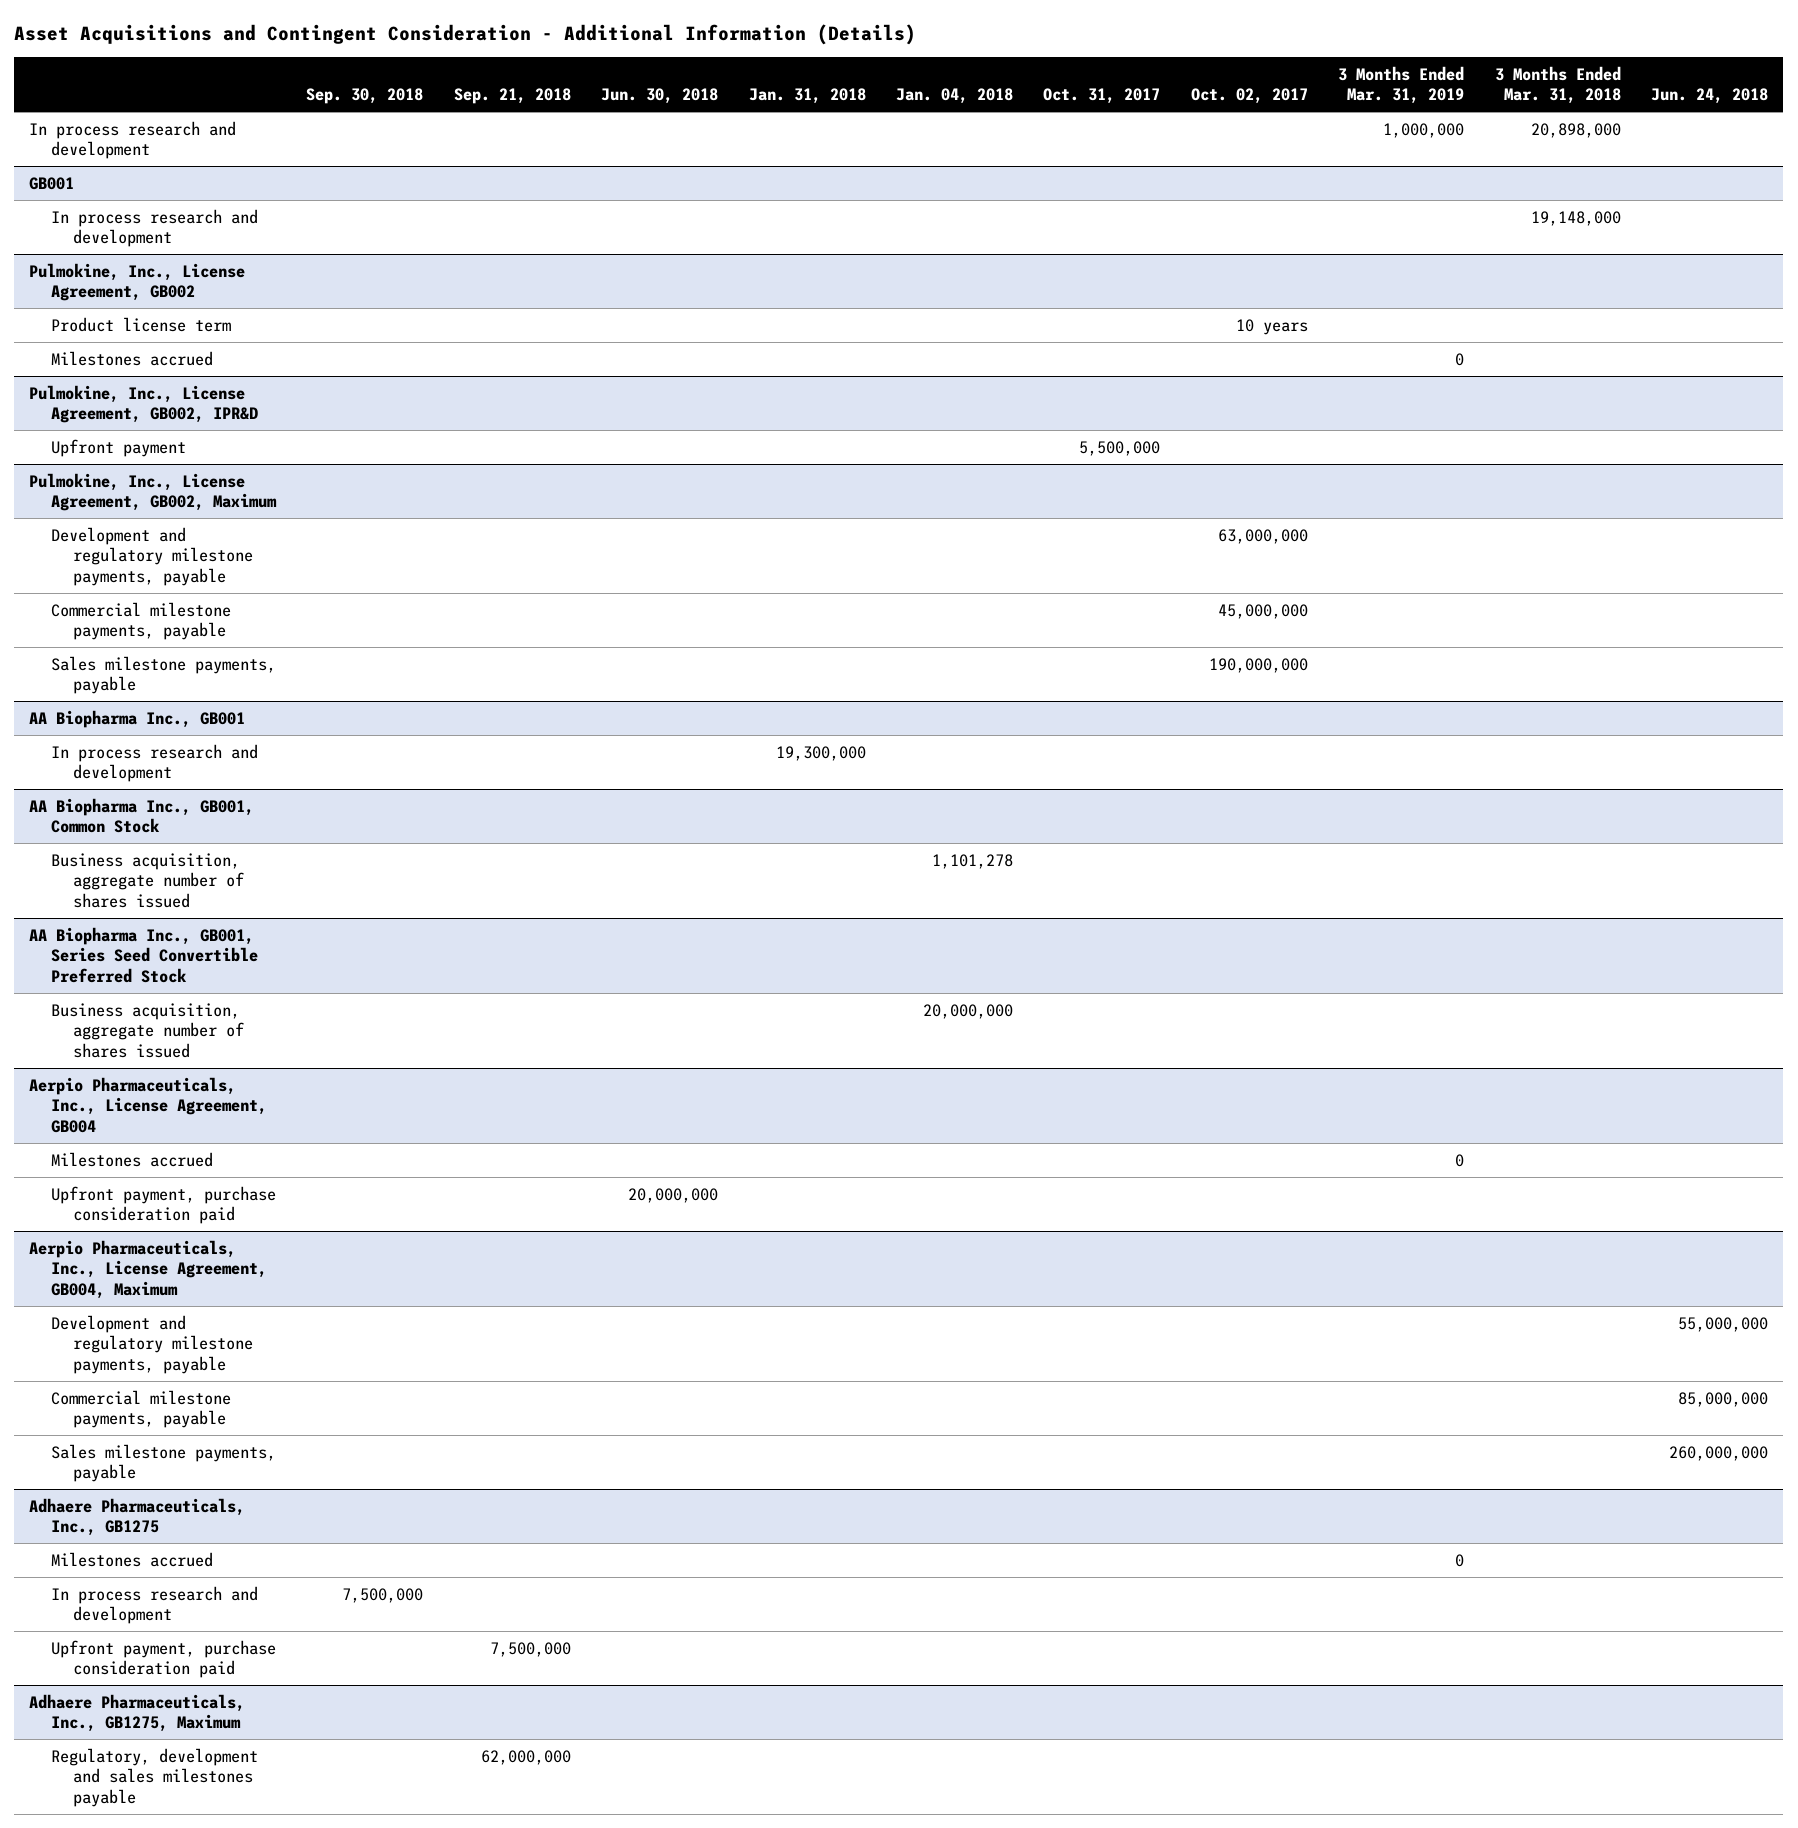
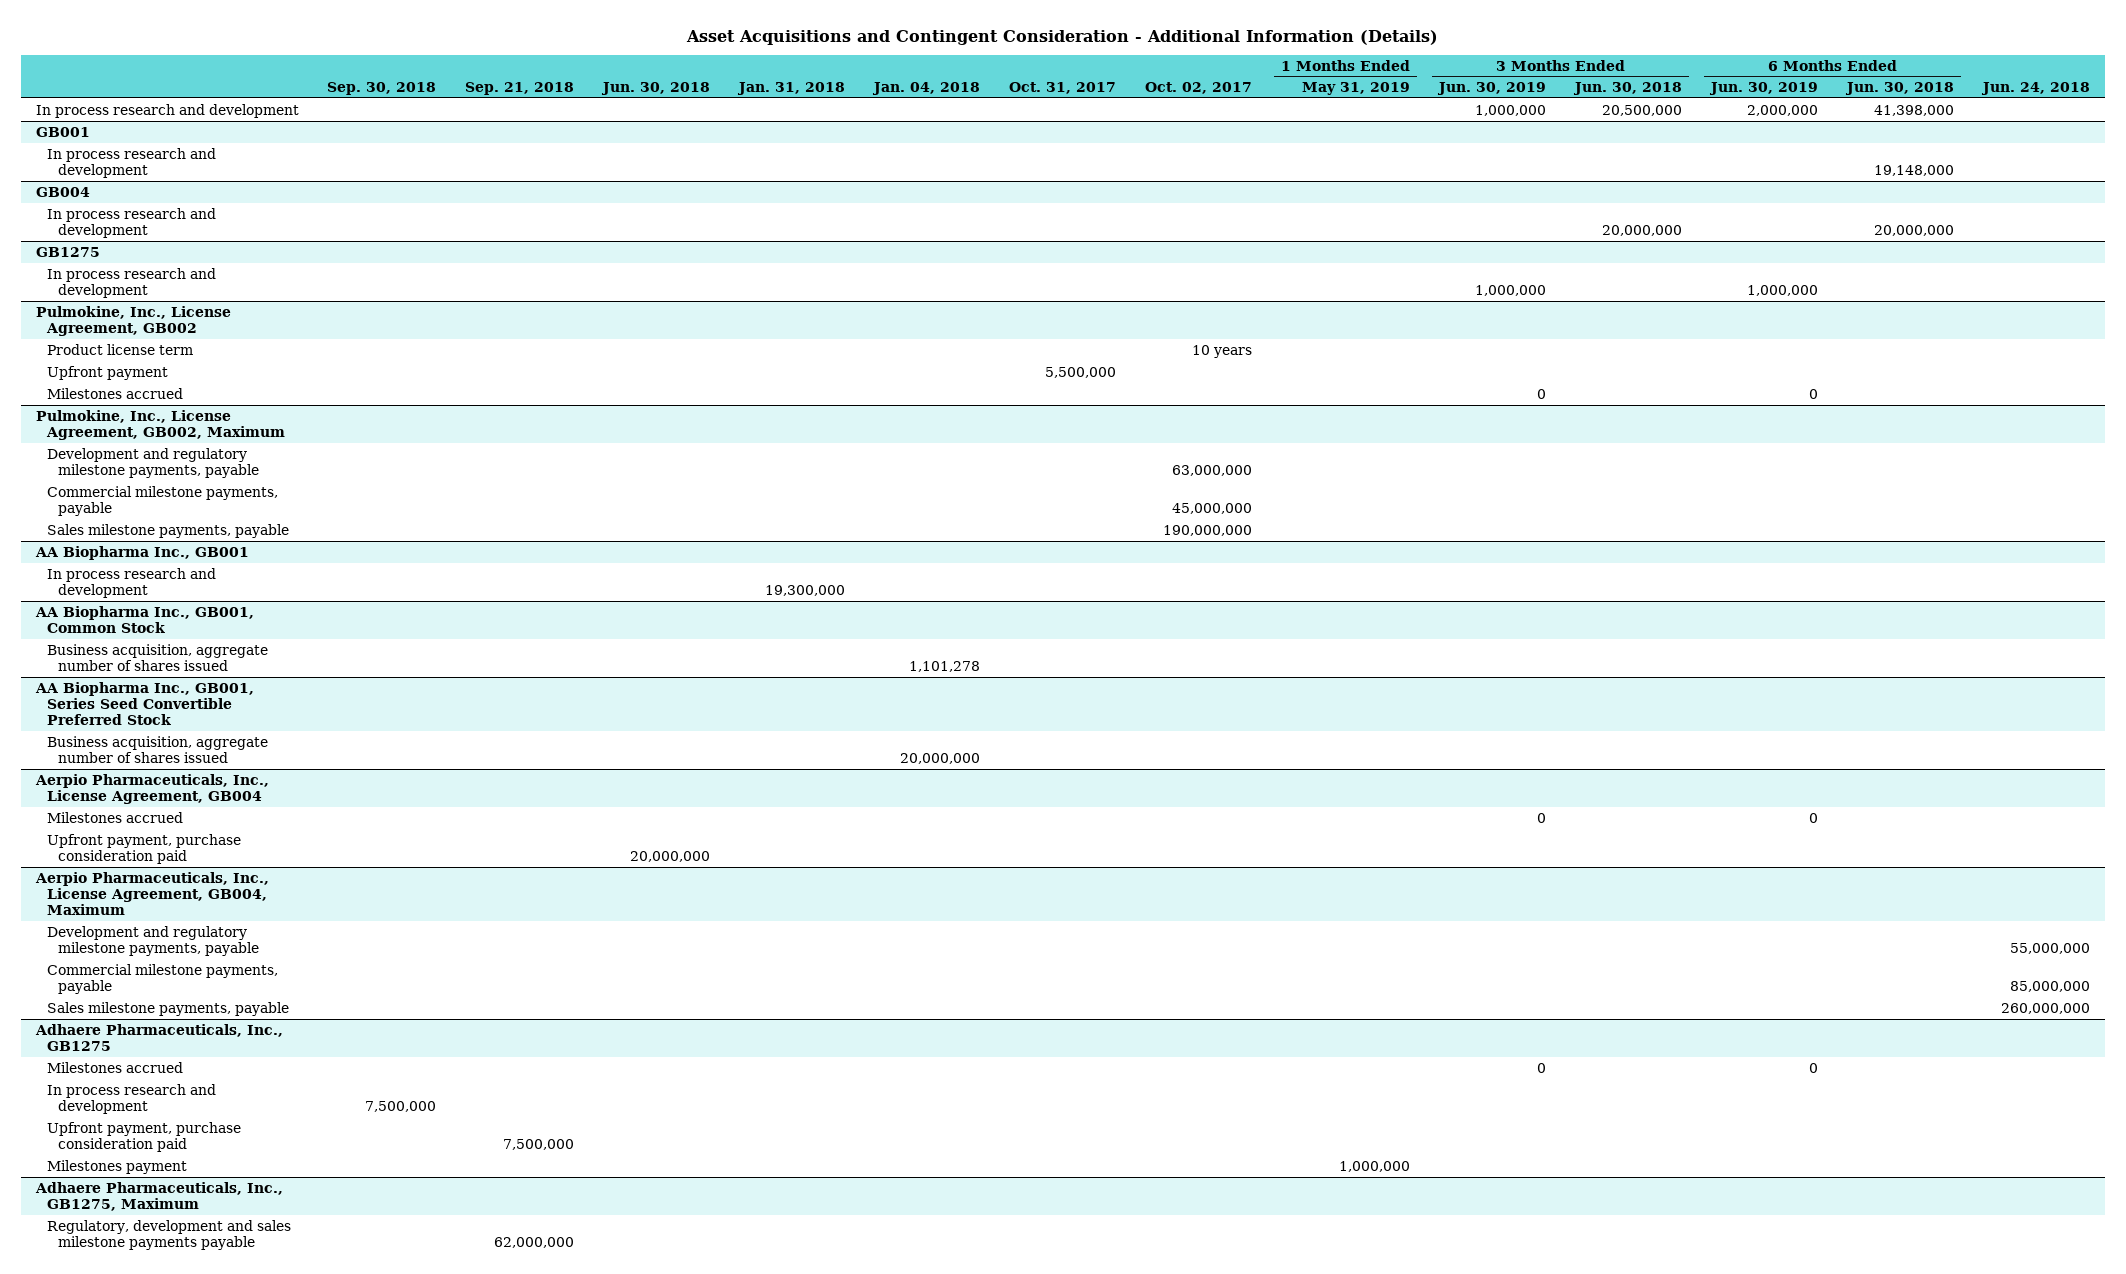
- | Sep. 30, 2018 | Sep. 21, 2018 | Jun. 30, 2018 | Jan. 31, 2018 | Jan. 04, 2018 | Oct. 31, 2017 | Oct. 02, 2017 | 3 Months Ended Mar. 31, 2019 | 3 Months Ended Mar. 31, 2018 | Jun. 24, 2018
+ | Sep. 30, 2018 | Sep. 21, 2018 | Jun. 30, 2018 | Jan. 31, 2018 | Jan. 04, 2018 | Oct. 31, 2017 | Oct. 02, 2017 | 1 Months Ended May 31, 2019 | 3 Months Ended Jun. 30, 2019 | 3 Months Ended Jun. 30, 2018 | 6 Months Ended Jun. 30, 2019 | 6 Months Ended Jun. 30, 2018 | Jun. 24, 2018
+ GB004
+ In process research and development | | | | | | | | | | 20,000,000 | | 20,000,000 |
+ GB1275
+ In process research and development | | | | | | | | | 1,000,000 | | 1,000,000 | |
@ Pulmokine, Inc., License Agreement, GB002
+ Upfront payment | | | | | | 5,500,000 | | | | | | |
- Pulmokine, Inc., License Agreement, GB002, IPR&D
- Upfront payment | | | | | | 5,500,000 | | | |
@ Adhaere Pharmaceuticals, Inc., GB1275
+ Milestones payment | | | | | | | | 1,000,000 | | | | |
@ Adhaere Pharmaceuticals, Inc., GB1275, Maximum
- Regulatory, development and sales milestones payable | | 62,000,000 | | | | | | | |
+ Regulatory, development and sales milestone payments payable | | 62,000,000 | | | | | | | | | | |

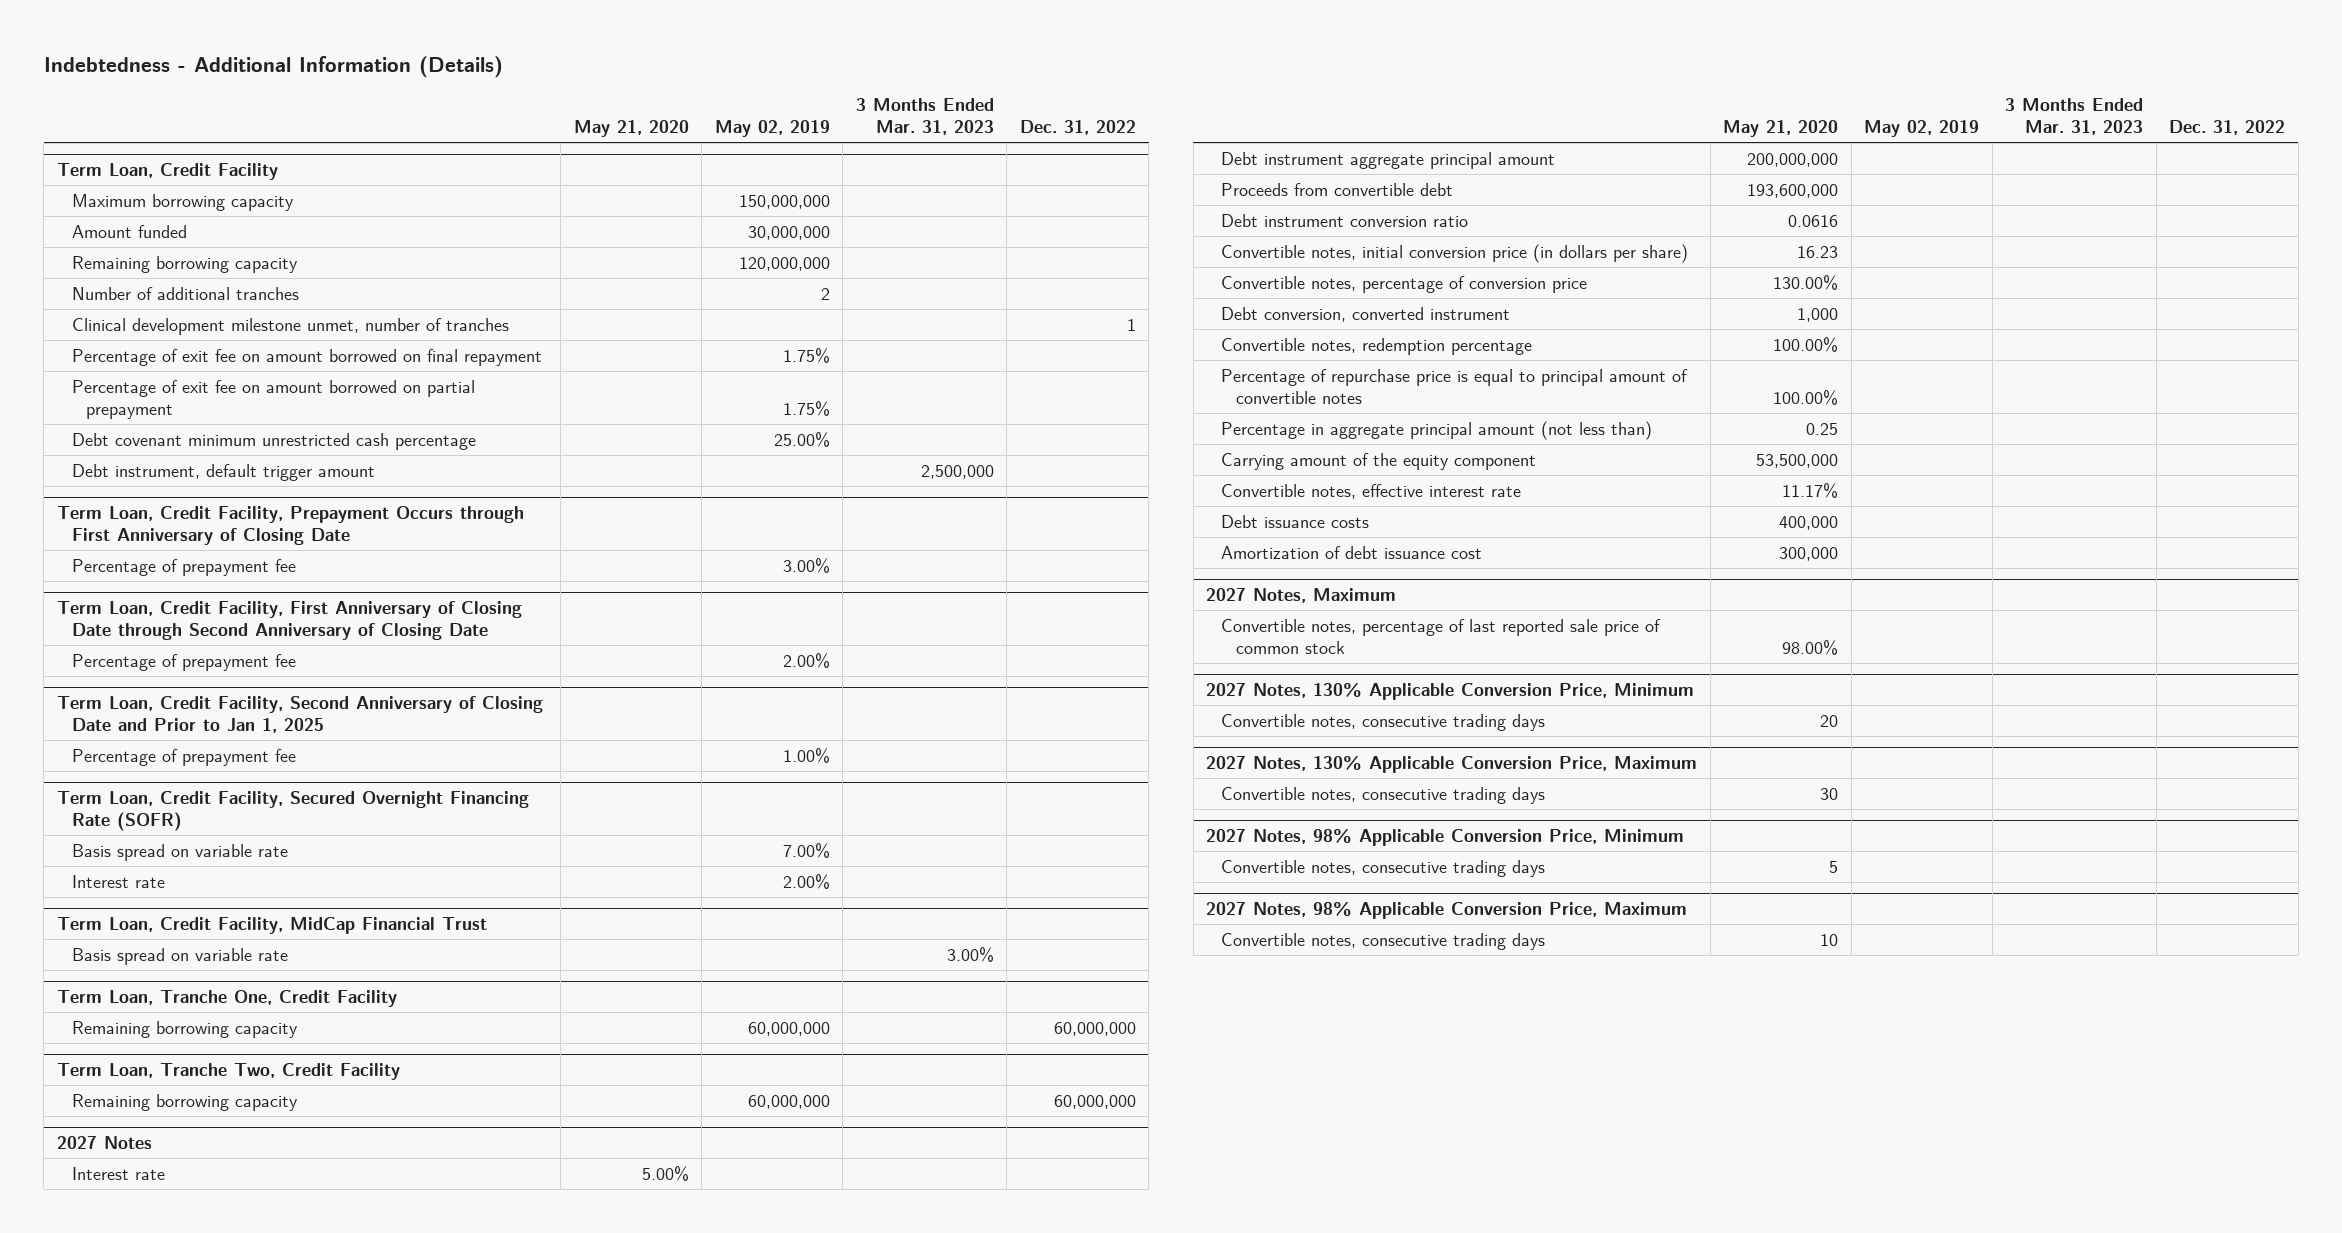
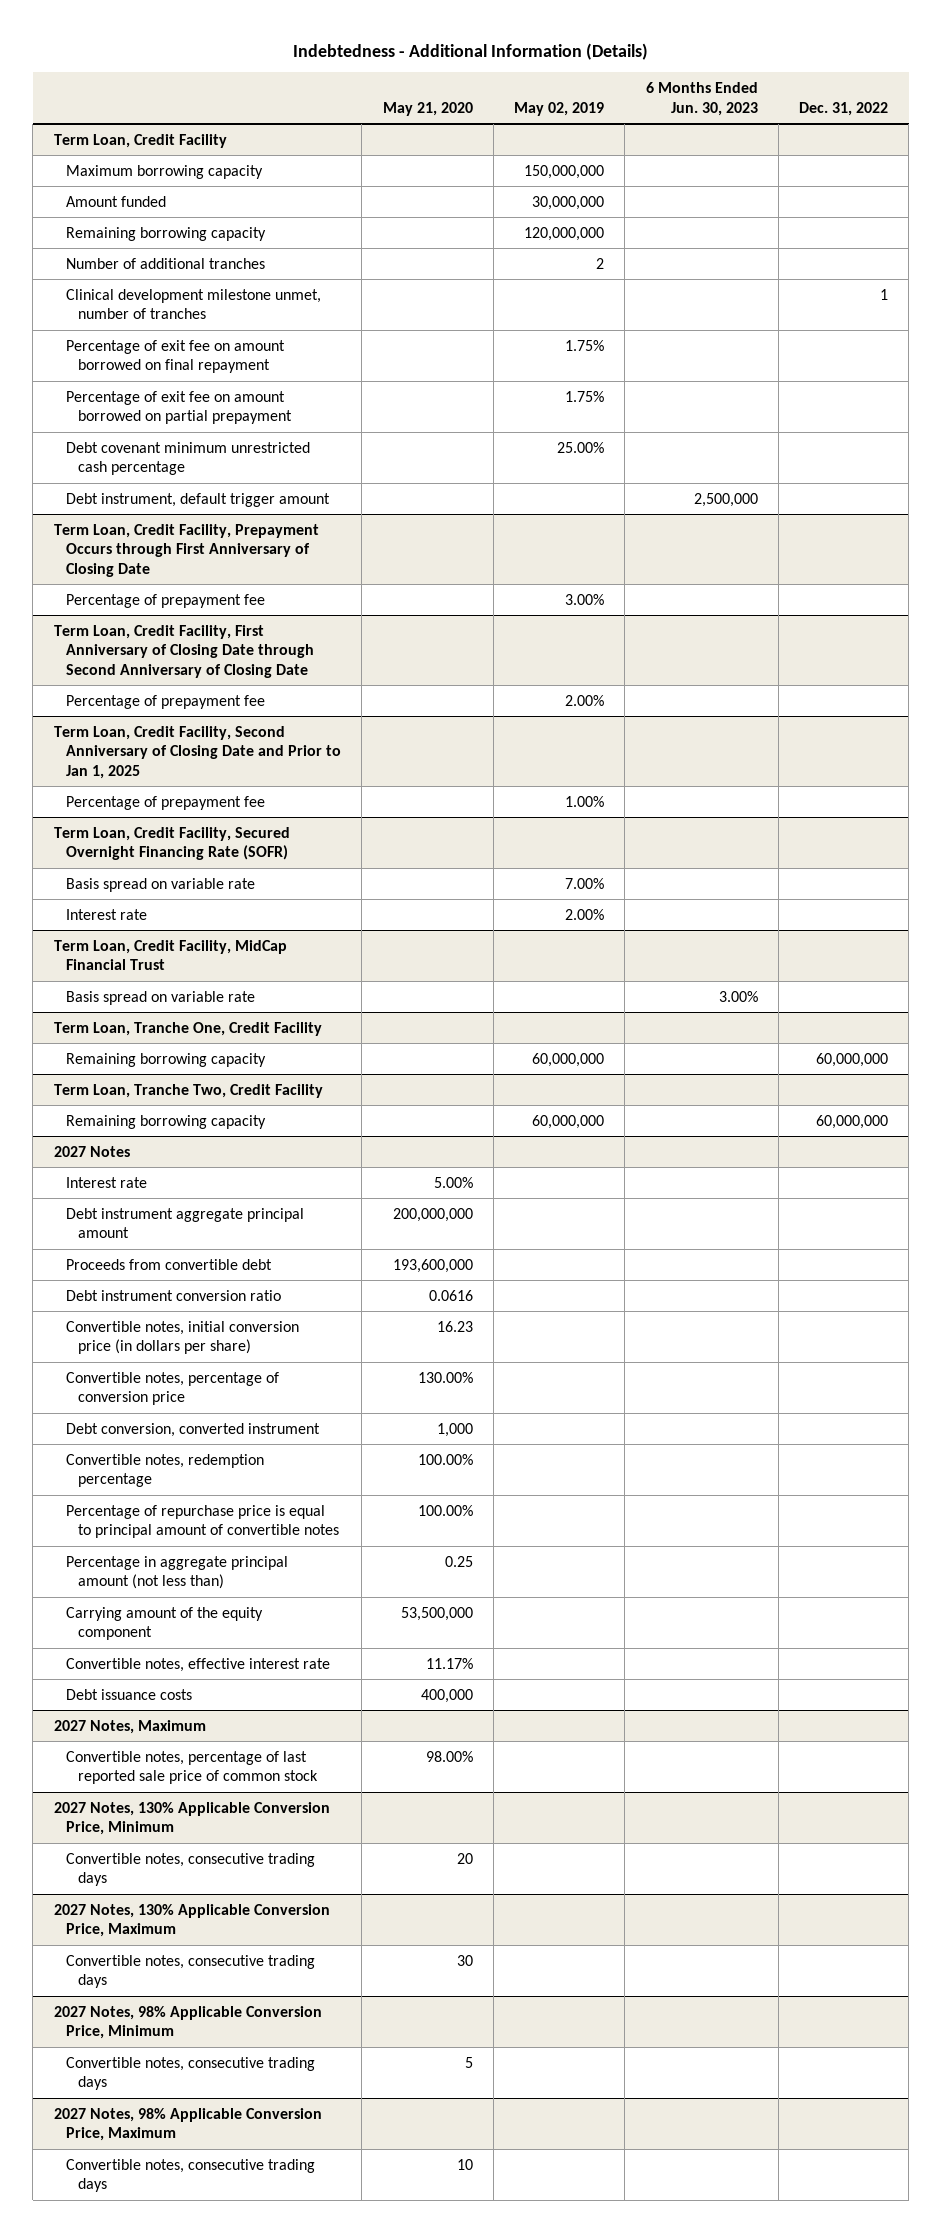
- | May 21, 2020 | May 02, 2019 | 3 Months Ended Mar. 31, 2023 | Dec. 31, 2022
+ | May 21, 2020 | May 02, 2019 | 6 Months Ended Jun. 30, 2023 | Dec. 31, 2022
@ 2027 Notes
- Amortization of debt issuance cost | 300,000 | | |

